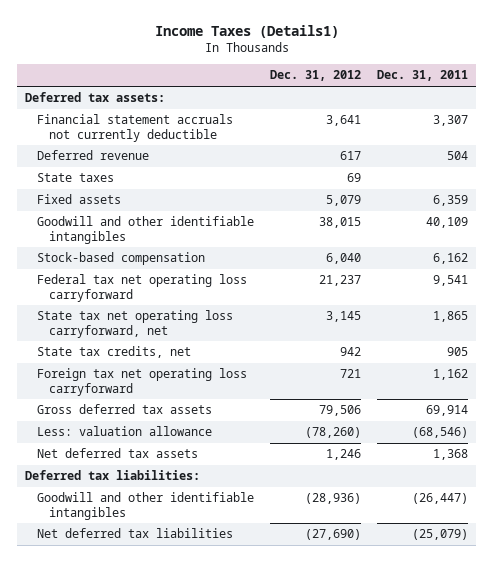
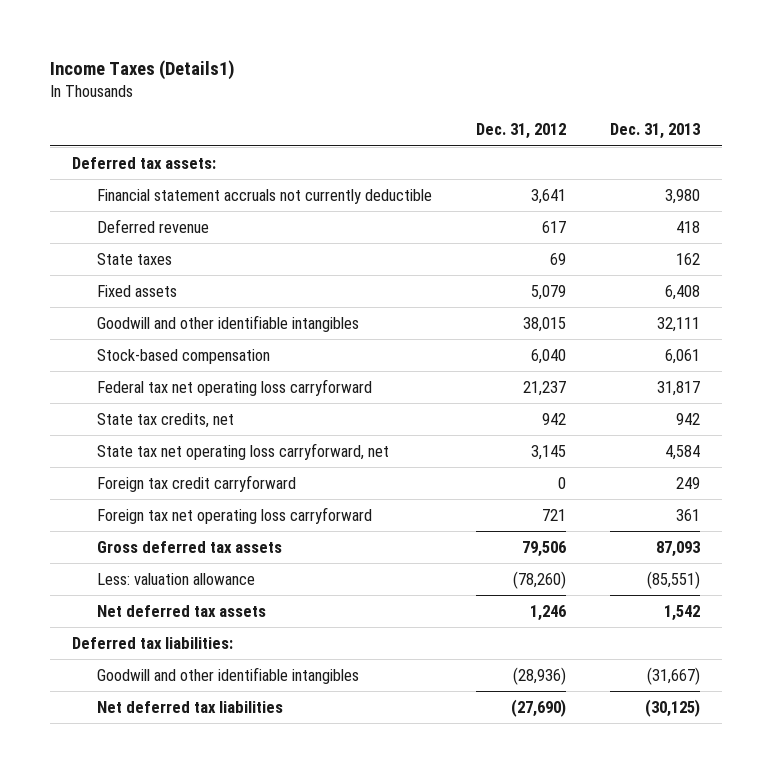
- | Dec. 31, 2012 | Dec. 31, 2011
+ | Dec. 31, 2012 | Dec. 31, 2013
moved down: State tax net operating loss carryforward, net | 3,145 | 4,584
+ Foreign tax credit carryforward | 0 | 249

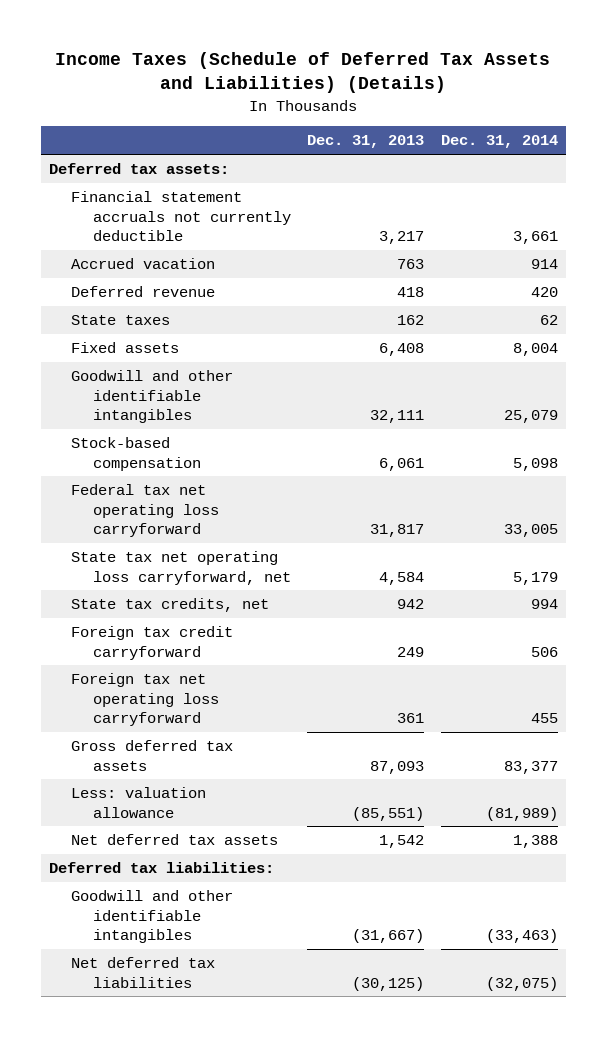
- Income Taxes (Details1)
+ Income Taxes (Schedule of Deferred Tax Assets and Liabilities) (Details)
- | Dec. 31, 2012 | Dec. 31, 2013
+ | Dec. 31, 2013 | Dec. 31, 2014
- Financial statement accruals not currently deductible | 3,641 | 3,980
+ Financial statement accruals not currently deductible | 3,217 | 3,661
+ Accrued vacation | 763 | 914
moved down: State tax credits, net | 942 | 994

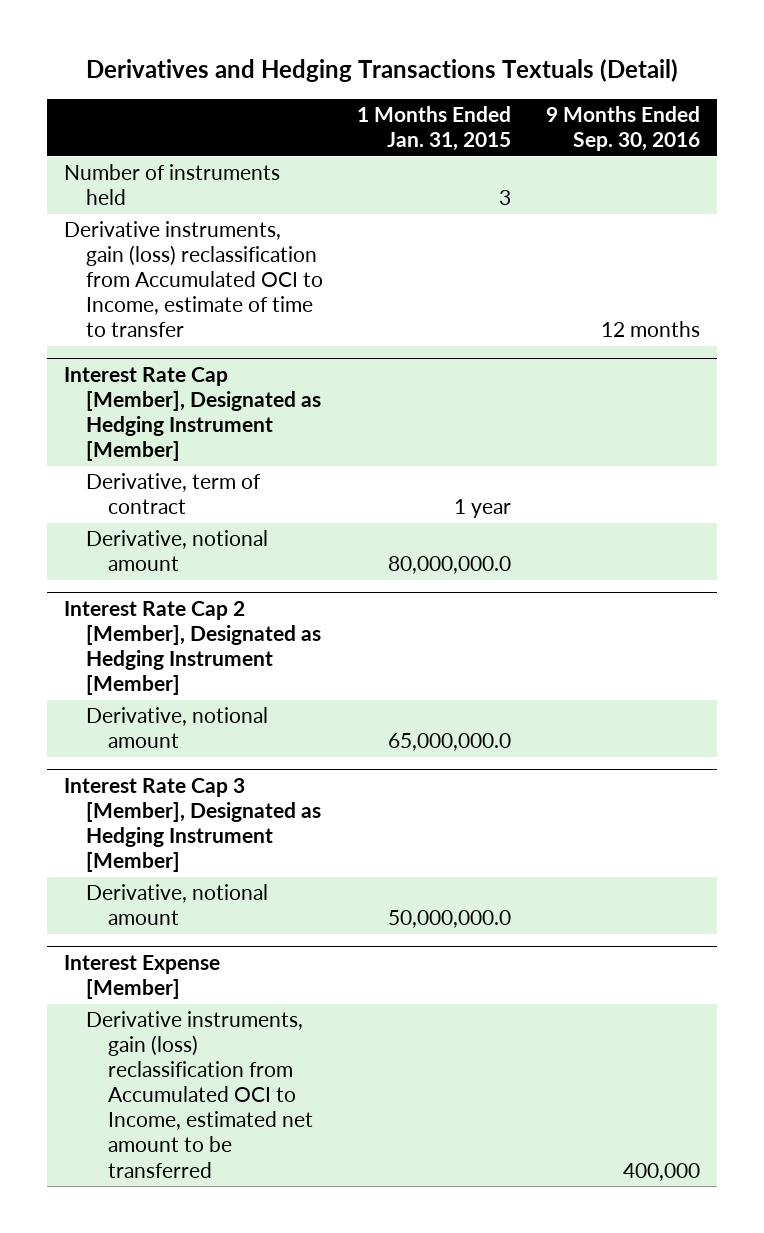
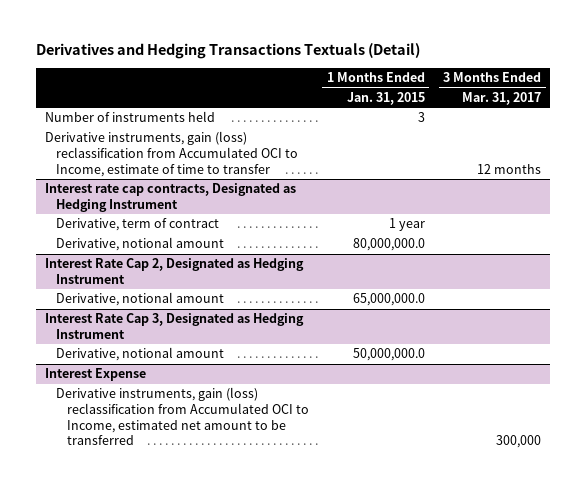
- | 1 Months Ended Jan. 31, 2015 | 9 Months Ended Sep. 30, 2016
+ | 1 Months Ended Jan. 31, 2015 | 3 Months Ended Mar. 31, 2017
- Interest Rate Cap [Member], Designated as Hedging Instrument [Member]
+ Interest rate cap contracts, Designated as Hedging Instrument
- Interest Rate Cap 2 [Member], Designated as Hedging Instrument [Member]
+ Interest Rate Cap 2, Designated as Hedging Instrument
- Interest Rate Cap 3 [Member], Designated as Hedging Instrument [Member]
+ Interest Rate Cap 3, Designated as Hedging Instrument
- Interest Expense [Member]
+ Interest Expense

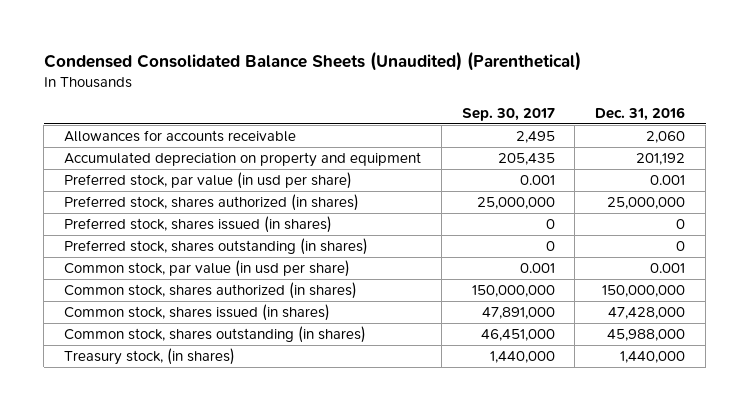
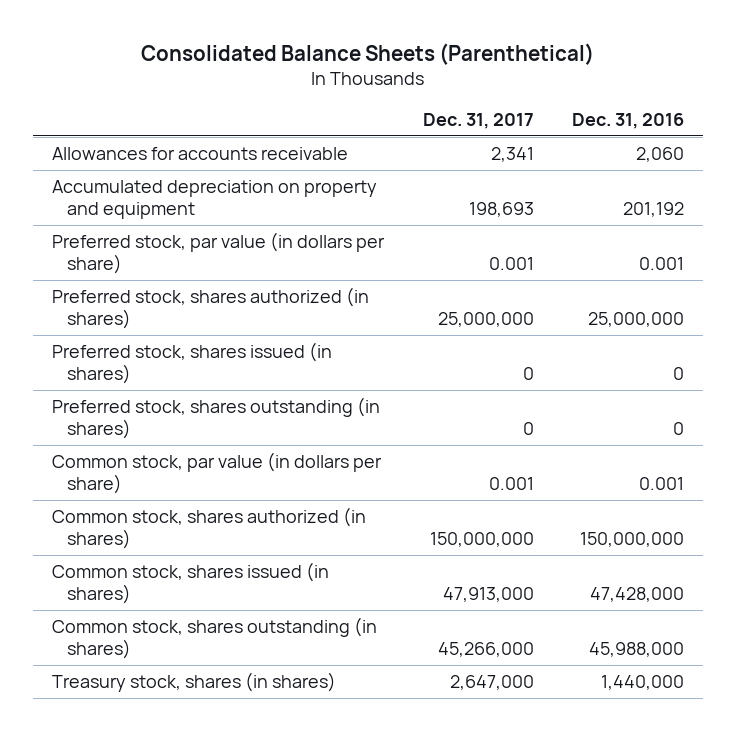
- Condensed Consolidated Balance Sheets (Unaudited) (Parenthetical)
+ Consolidated Balance Sheets (Parenthetical)
- | Sep. 30, 2017 | Dec. 31, 2016
+ | Dec. 31, 2017 | Dec. 31, 2016
- Preferred stock, par value (in usd per share) | 0.001 | 0.001
+ Preferred stock, par value (in dollars per share) | 0.001 | 0.001
- Common stock, par value (in usd per share) | 0.001 | 0.001
+ Common stock, par value (in dollars per share) | 0.001 | 0.001
- Treasury stock, (in shares) | 1,440,000 | 1,440,000
+ Treasury stock, shares (in shares) | 2,647,000 | 1,440,000

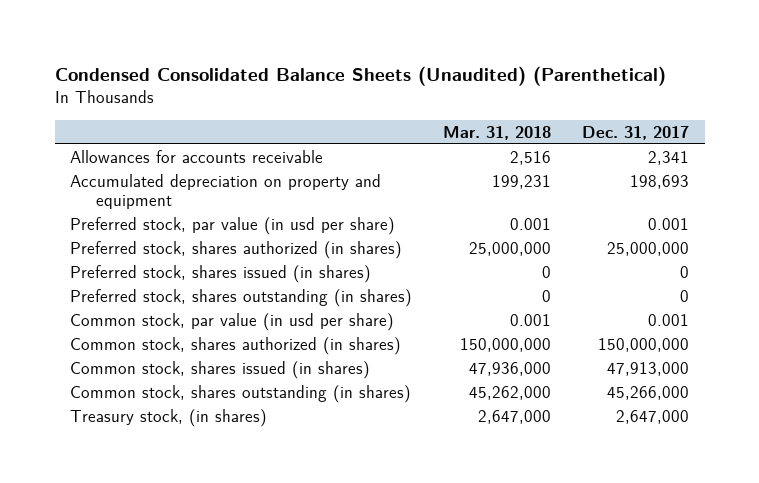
- Consolidated Balance Sheets (Parenthetical)
+ Condensed Consolidated Balance Sheets (Unaudited) (Parenthetical)
- | Dec. 31, 2017 | Dec. 31, 2016
+ | Mar. 31, 2018 | Dec. 31, 2017
- Preferred stock, par value (in dollars per share) | 0.001 | 0.001
+ Preferred stock, par value (in usd per share) | 0.001 | 0.001
- Common stock, par value (in dollars per share) | 0.001 | 0.001
+ Common stock, par value (in usd per share) | 0.001 | 0.001
- Treasury stock, shares (in shares) | 2,647,000 | 1,440,000
+ Treasury stock, (in shares) | 2,647,000 | 2,647,000

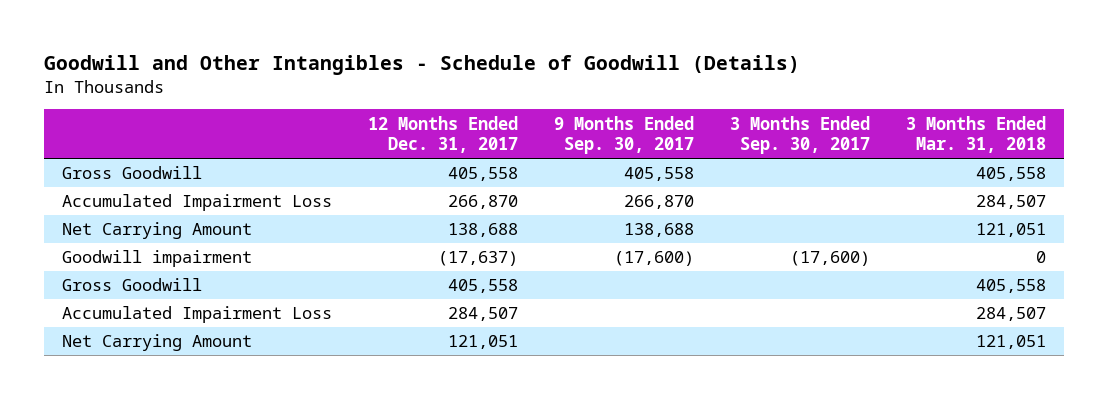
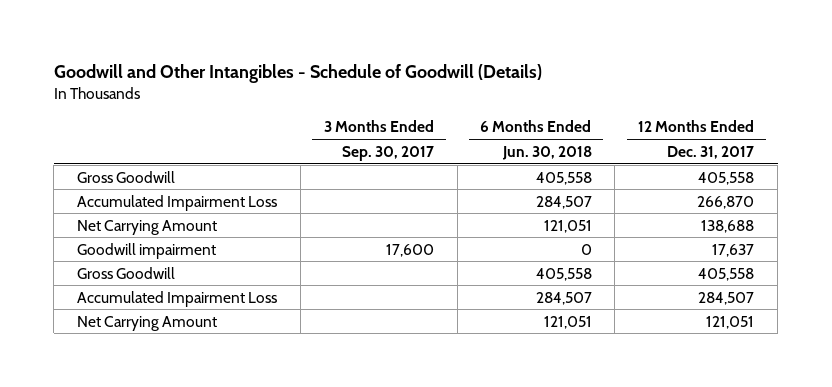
- | 12 Months Ended Dec. 31, 2017 | 9 Months Ended Sep. 30, 2017 | 3 Months Ended Sep. 30, 2017 | 3 Months Ended Mar. 31, 2018
+ | 3 Months Ended Sep. 30, 2017 | 6 Months Ended Jun. 30, 2018 | 12 Months Ended Dec. 31, 2017
- Goodwill impairment | (17,637) | (17,600) | (17,600) | 0
+ Goodwill impairment | 17,600 | 0 | 17,637

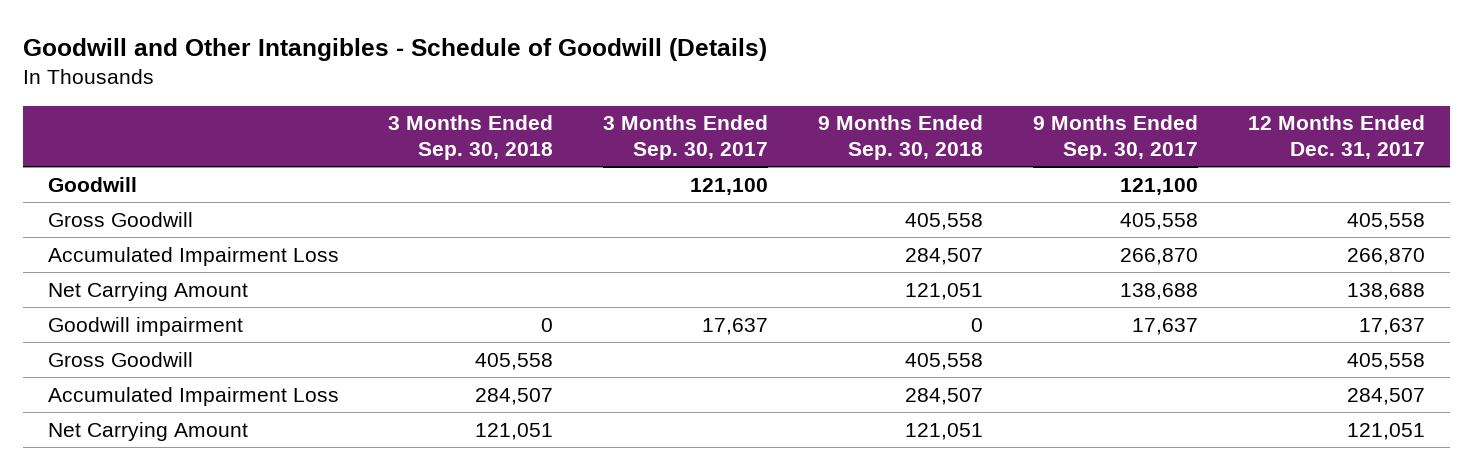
- | 3 Months Ended Sep. 30, 2017 | 6 Months Ended Jun. 30, 2018 | 12 Months Ended Dec. 31, 2017
+ | 3 Months Ended Sep. 30, 2018 | 3 Months Ended Sep. 30, 2017 | 9 Months Ended Sep. 30, 2018 | 9 Months Ended Sep. 30, 2017 | 12 Months Ended Dec. 31, 2017
+ Goodwill | | 121,100 | | 121,100 |
- Goodwill impairment | 17,600 | 0 | 17,637
+ Goodwill impairment | 0 | 17,637 | 0 | 17,637 | 17,637

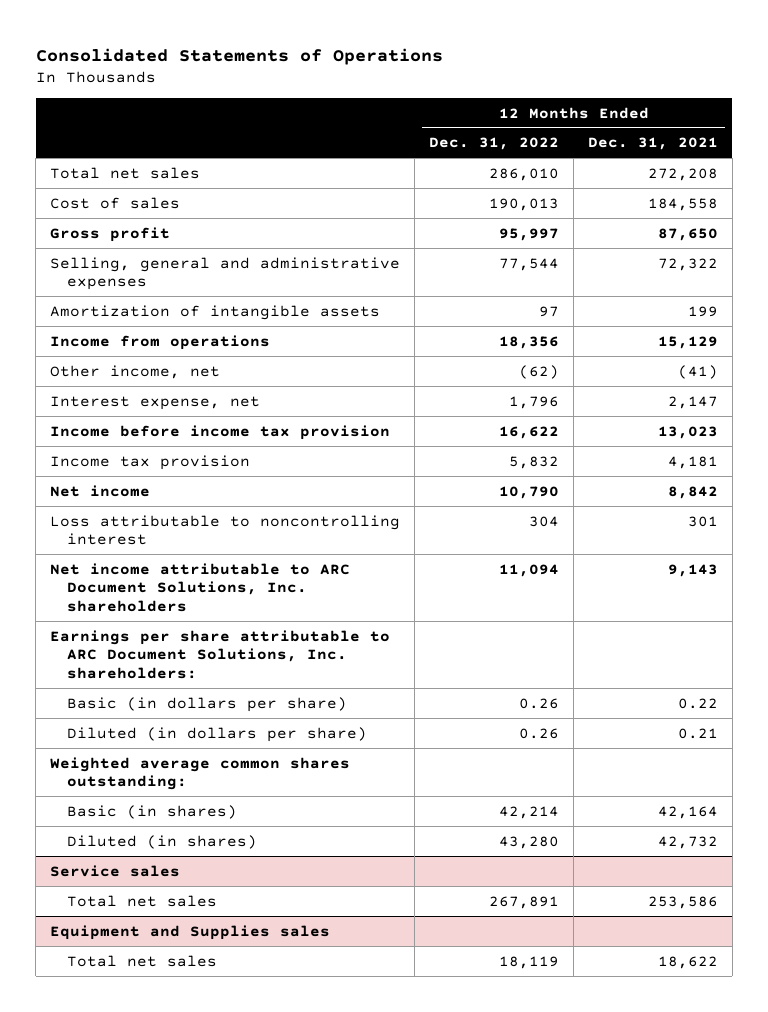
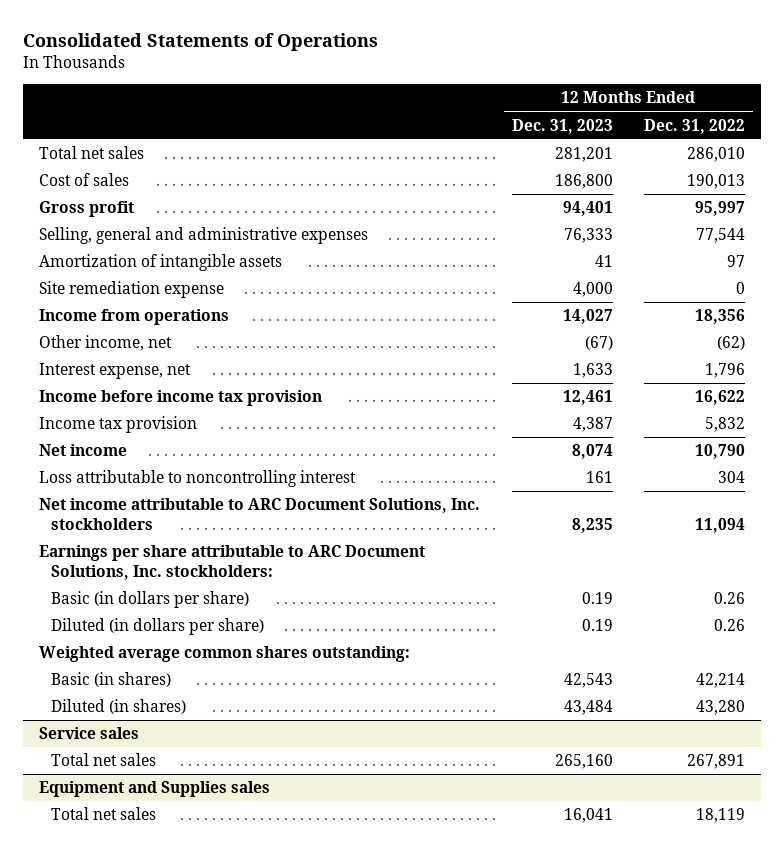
- | 12 Months Ended Dec. 31, 2022 | 12 Months Ended Dec. 31, 2021
+ | 12 Months Ended Dec. 31, 2023 | 12 Months Ended Dec. 31, 2022
+ Site remediation expense | 4,000 | 0
- Net income attributable to ARC Document Solutions, Inc. shareholders | 11,094 | 9,143
- Earnings per share attributable to ARC Document Solutions, Inc. shareholders:
+ Net income attributable to ARC Document Solutions, Inc. stockholders | 8,235 | 11,094
+ Earnings per share attributable to ARC Document Solutions, Inc. stockholders:

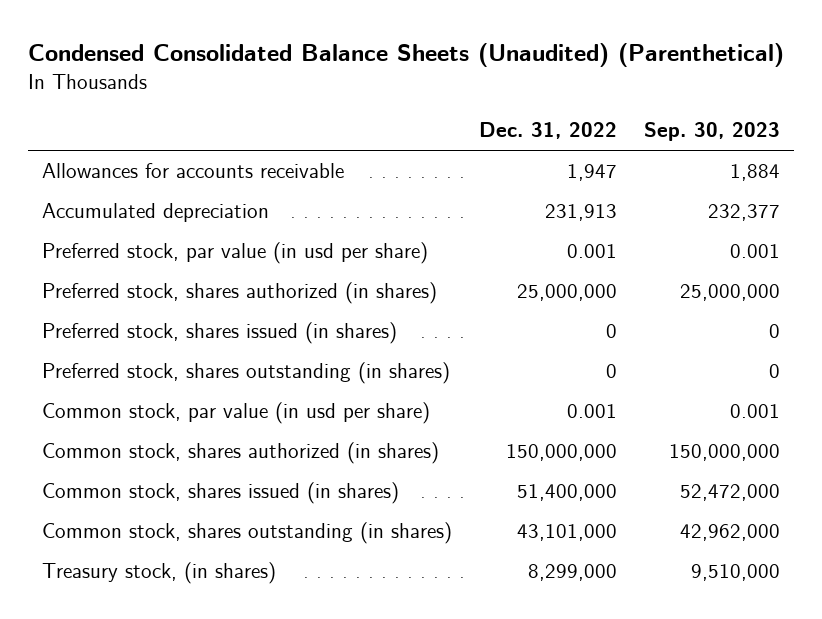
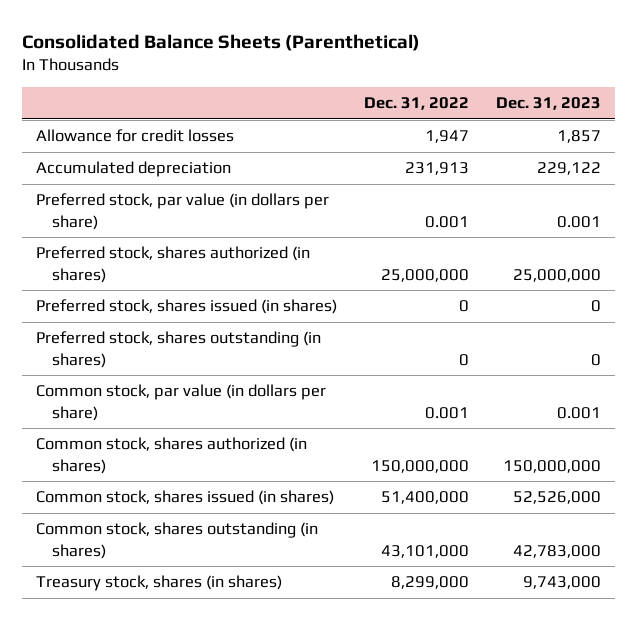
- Condensed Consolidated Balance Sheets (Unaudited) (Parenthetical)
+ Consolidated Balance Sheets (Parenthetical)
- | Dec. 31, 2022 | Sep. 30, 2023
+ | Dec. 31, 2022 | Dec. 31, 2023
- Allowances for accounts receivable | 1,947 | 1,884
+ Allowance for credit losses | 1,947 | 1,857
- Preferred stock, par value (in usd per share) | 0.001 | 0.001
+ Preferred stock, par value (in dollars per share) | 0.001 | 0.001
- Common stock, par value (in usd per share) | 0.001 | 0.001
+ Common stock, par value (in dollars per share) | 0.001 | 0.001
- Treasury stock, (in shares) | 8,299,000 | 9,510,000
+ Treasury stock, shares (in shares) | 8,299,000 | 9,743,000

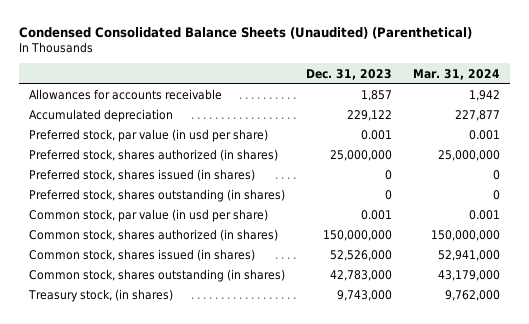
- Consolidated Balance Sheets (Parenthetical)
+ Condensed Consolidated Balance Sheets (Unaudited) (Parenthetical)
- | Dec. 31, 2022 | Dec. 31, 2023
+ | Dec. 31, 2023 | Mar. 31, 2024
- Allowance for credit losses | 1,947 | 1,857
+ Allowances for accounts receivable | 1,857 | 1,942
- Preferred stock, par value (in dollars per share) | 0.001 | 0.001
+ Preferred stock, par value (in usd per share) | 0.001 | 0.001
- Common stock, par value (in dollars per share) | 0.001 | 0.001
+ Common stock, par value (in usd per share) | 0.001 | 0.001
- Treasury stock, shares (in shares) | 8,299,000 | 9,743,000
+ Treasury stock, (in shares) | 9,743,000 | 9,762,000

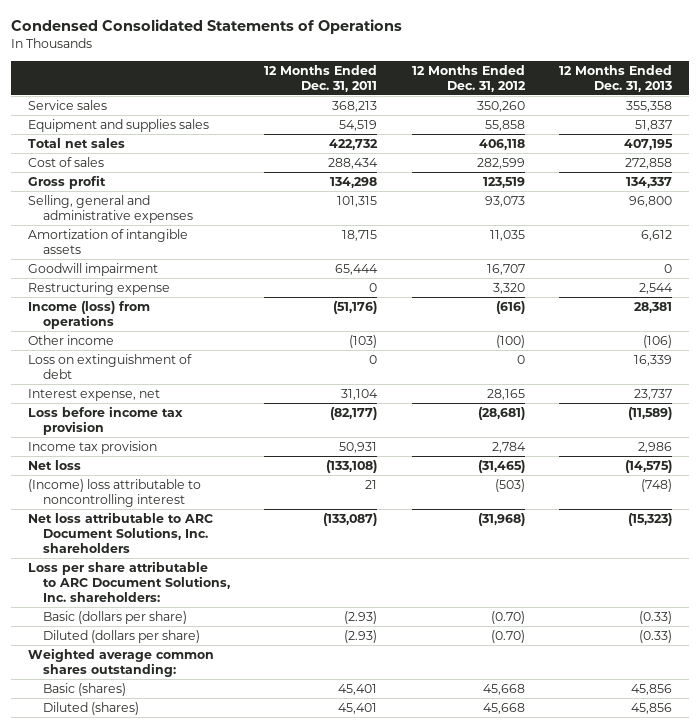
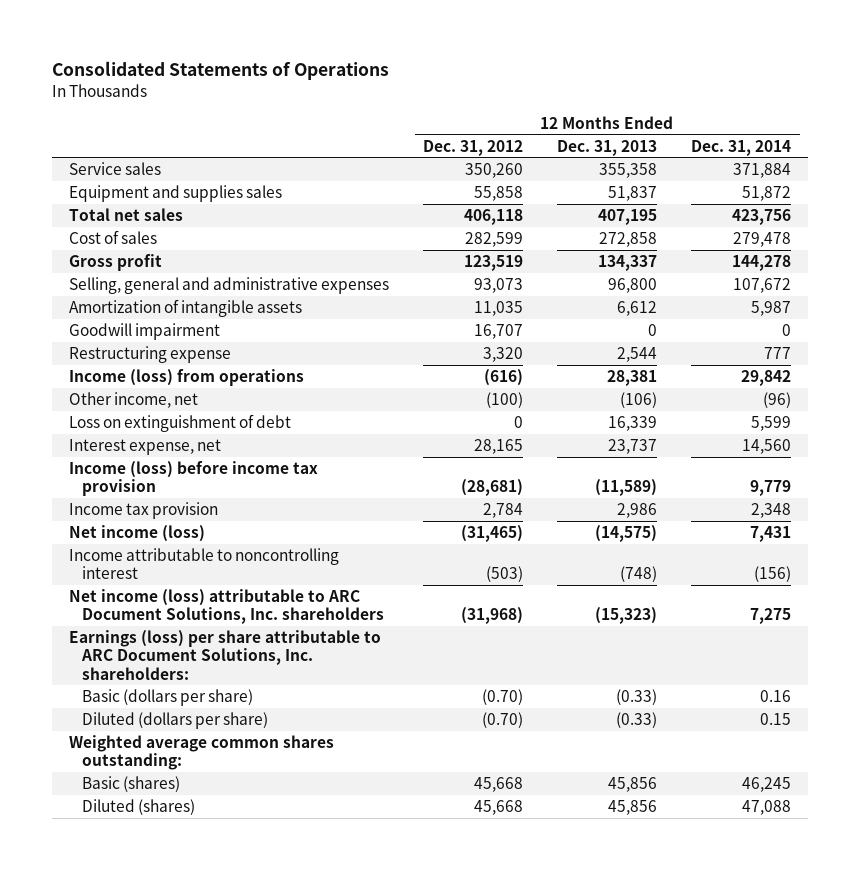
- Condensed Consolidated Statements of Operations
+ Consolidated Statements of Operations
- | 12 Months Ended Dec. 31, 2011 | 12 Months Ended Dec. 31, 2012 | 12 Months Ended Dec. 31, 2013
+ | 12 Months Ended Dec. 31, 2012 | 12 Months Ended Dec. 31, 2013 | 12 Months Ended Dec. 31, 2014
- Other income | (103) | (100) | (106)
+ Other income, net | (100) | (106) | (96)
- Loss before income tax provision | (82,177) | (28,681) | (11,589)
+ Income (loss) before income tax provision | (28,681) | (11,589) | 9,779
- Net loss | (133,108) | (31,465) | (14,575)
- (Income) loss attributable to noncontrolling interest | 21 | (503) | (748)
- Net loss attributable to ARC Document Solutions, Inc. shareholders | (133,087) | (31,968) | (15,323)
- Loss per share attributable to ARC Document Solutions, Inc. shareholders:
+ Net income (loss) | (31,465) | (14,575) | 7,431
+ Income attributable to noncontrolling interest | (503) | (748) | (156)
+ Net income (loss) attributable to ARC Document Solutions, Inc. shareholders | (31,968) | (15,323) | 7,275
+ Earnings (loss) per share attributable to ARC Document Solutions, Inc. shareholders:

